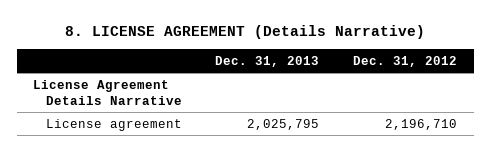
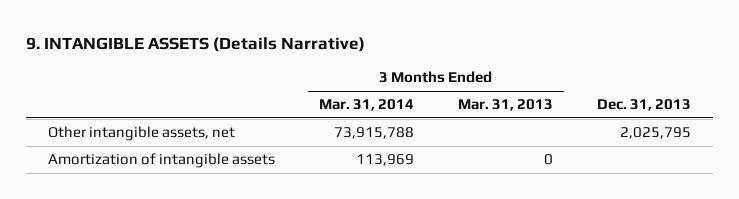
- 8. LICENSE AGREEMENT (Details Narrative)
+ 9. INTANGIBLE ASSETS (Details Narrative)
- | Dec. 31, 2013 | Dec. 31, 2012
+ | 3 Months Ended Mar. 31, 2014 | 3 Months Ended Mar. 31, 2013 | Dec. 31, 2013
- License Agreement Details Narrative
- License agreement | 2,025,795 | 2,196,710
+ Other intangible assets, net | 73,915,788 | | 2,025,795
+ Amortization of intangible assets | 113,969 | 0 |

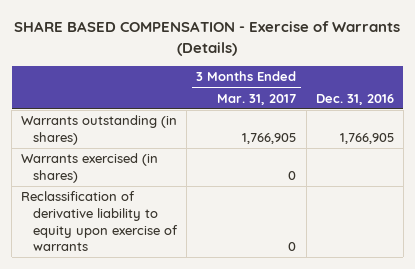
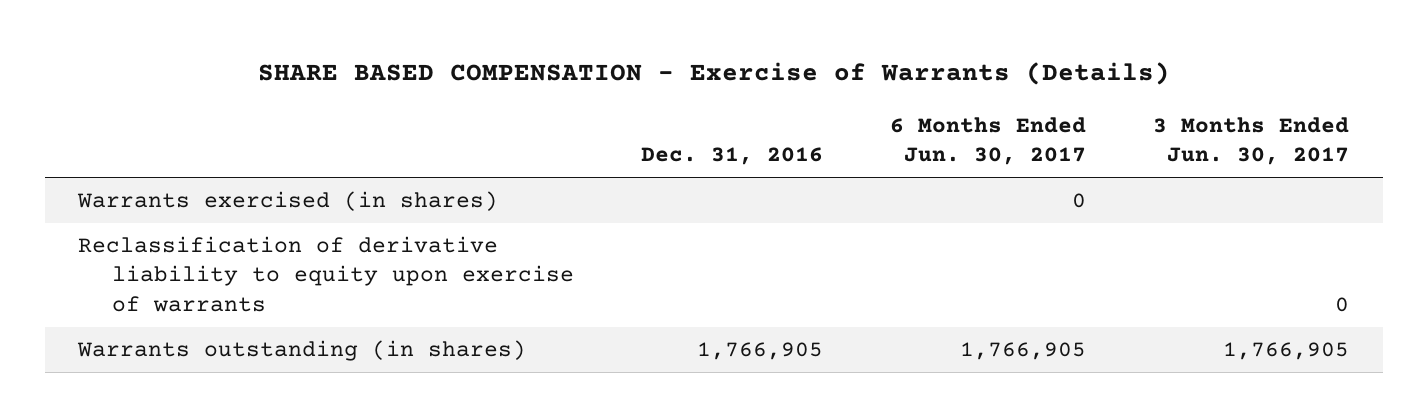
- | 3 Months Ended Mar. 31, 2017 | Dec. 31, 2016
+ | Dec. 31, 2016 | 6 Months Ended Jun. 30, 2017 | 3 Months Ended Jun. 30, 2017
moved down: Warrants outstanding (in shares) | 1,766,905 | 1,766,905 | 1,766,905

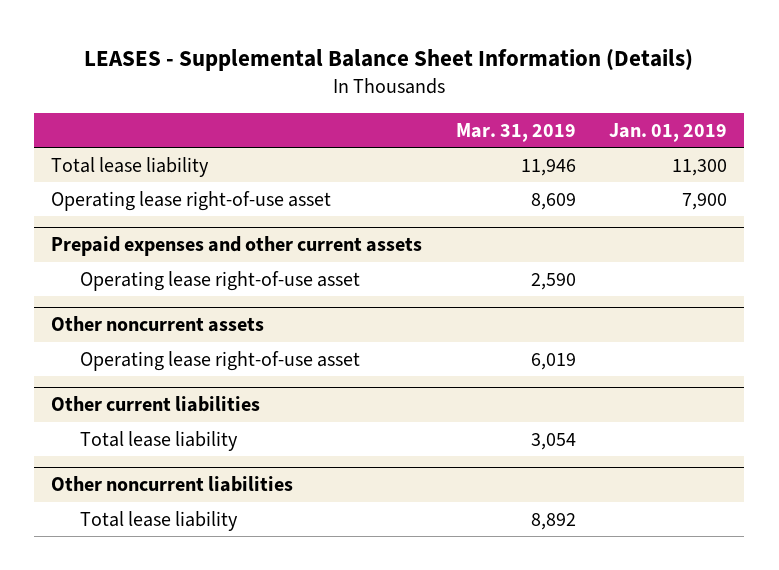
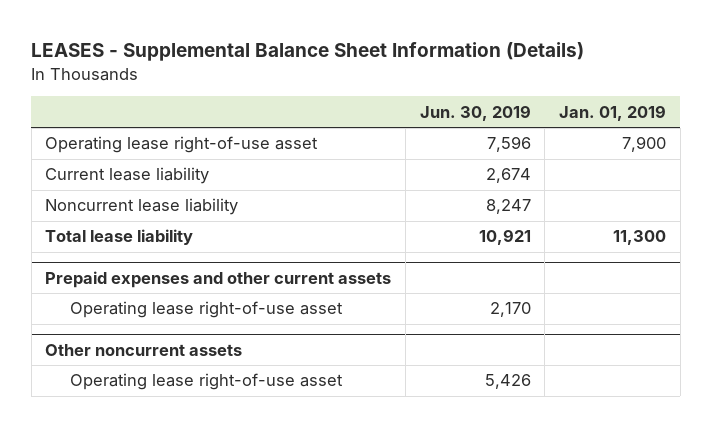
- | Mar. 31, 2019 | Jan. 01, 2019
+ | Jun. 30, 2019 | Jan. 01, 2019
+ Current lease liability | 2,674 |
+ Noncurrent lease liability | 8,247 |
moved down: Total lease liability | 10,921 | 11,300
- Other current liabilities
- Total lease liability | 3,054 |
- Other noncurrent liabilities
- Total lease liability | 8,892 |

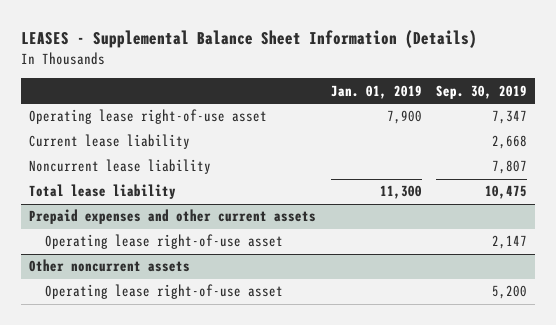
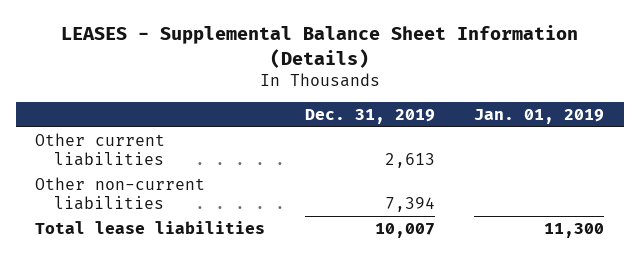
- | Jan. 01, 2019 | Sep. 30, 2019
+ | Dec. 31, 2019 | Jan. 01, 2019
- Operating lease right-of-use asset | 7,900 | 7,347
- Current lease liability | | 2,668
- Noncurrent lease liability | | 7,807
- Total lease liability | 11,300 | 10,475
- Prepaid expenses and other current assets
- Operating lease right-of-use asset | | 2,147
- Other noncurrent assets
- Operating lease right-of-use asset | | 5,200
+ Other current liabilities | 2,613 |
+ Other non-current liabilities | 7,394 |
+ Total lease liabilities | 10,007 | 11,300

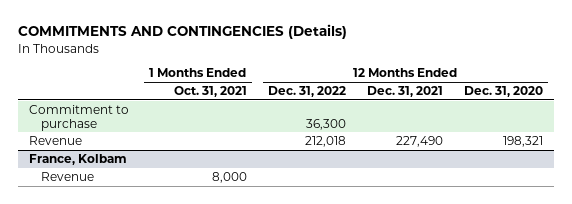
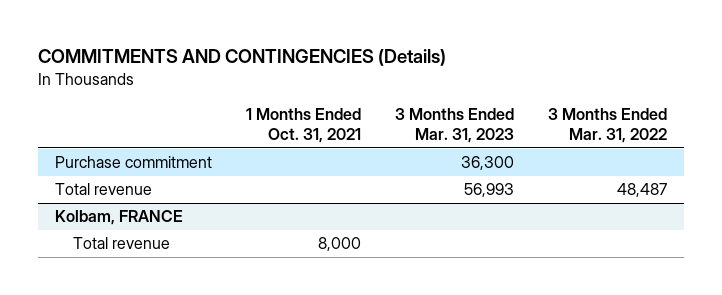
- | 1 Months Ended Oct. 31, 2021 | 12 Months Ended Dec. 31, 2022 | 12 Months Ended Dec. 31, 2021 | 12 Months Ended Dec. 31, 2020
+ | 1 Months Ended Oct. 31, 2021 | 3 Months Ended Mar. 31, 2023 | 3 Months Ended Mar. 31, 2022
- Commitment to purchase | | 36,300 | |
- Revenue | | 212,018 | 227,490 | 198,321
- France, Kolbam
- Revenue | 8,000 | | |
+ Purchase commitment | | 36,300 |
+ Total revenue | | 56,993 | 48,487
+ Kolbam, FRANCE
+ Total revenue | 8,000 | |

